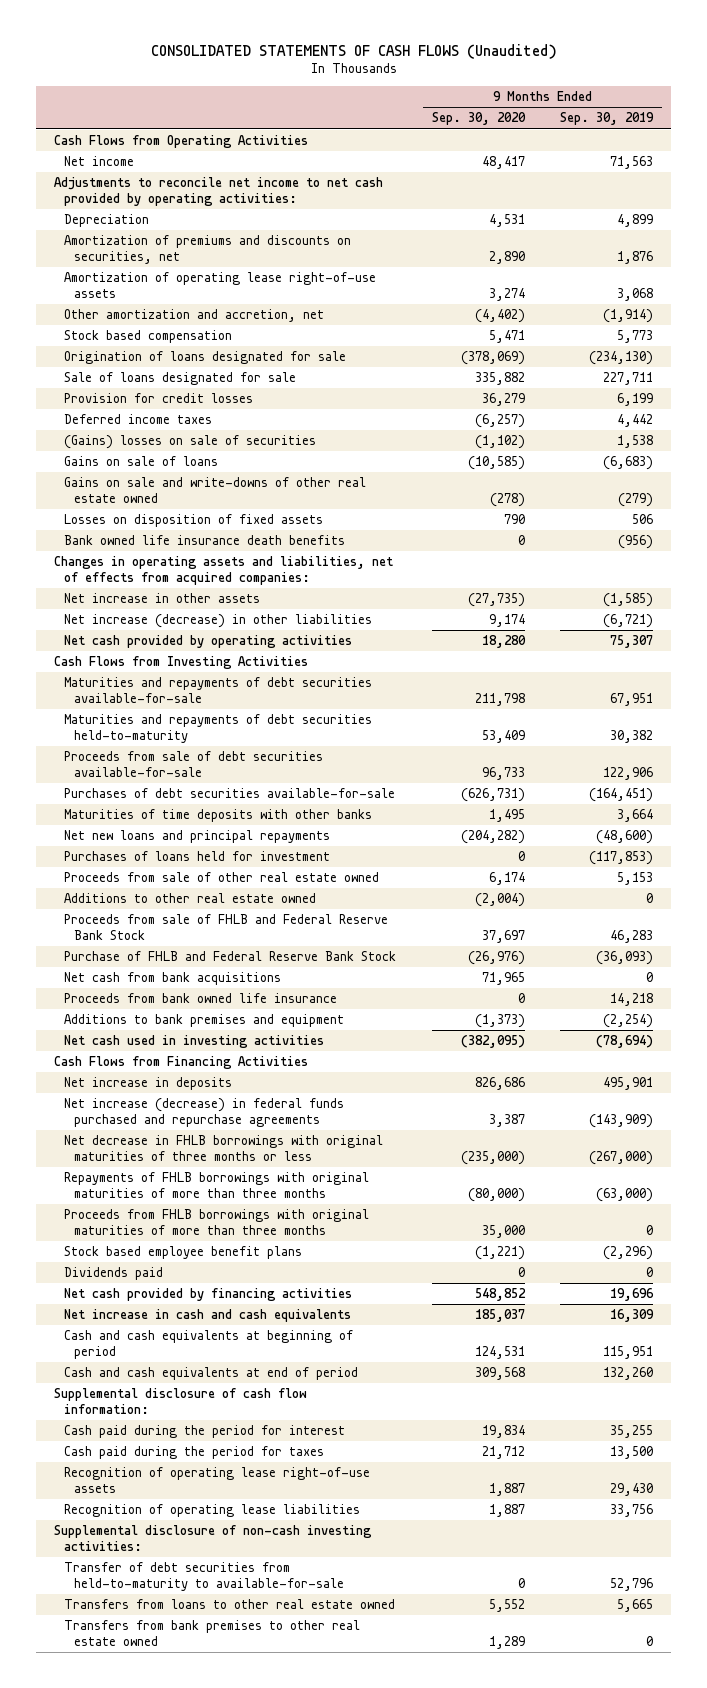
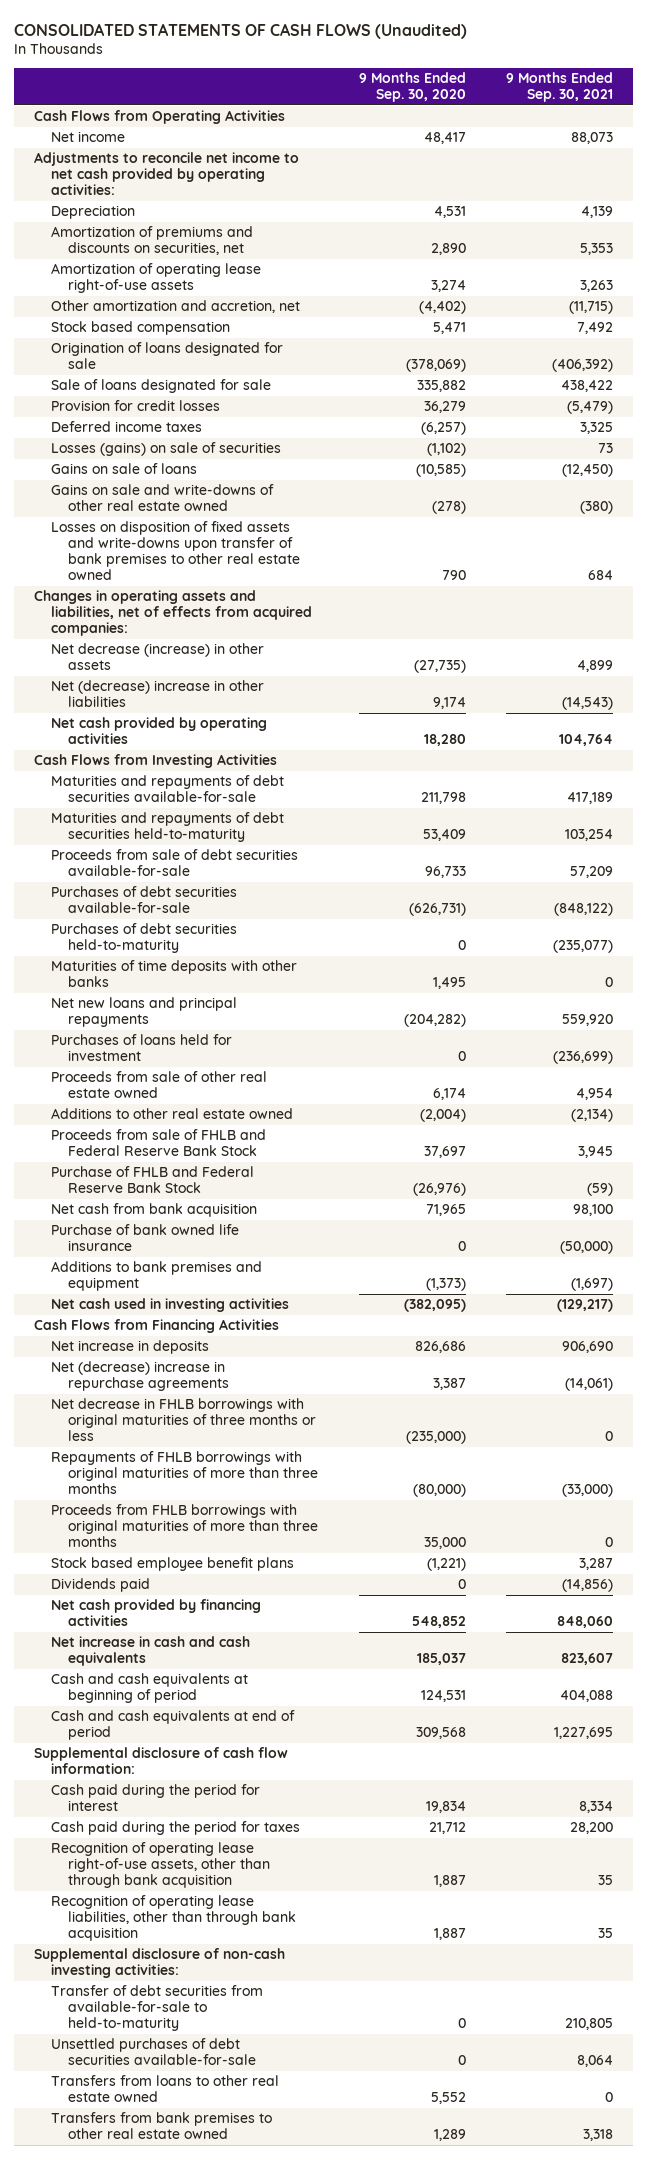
- | 9 Months Ended Sep. 30, 2020 | 9 Months Ended Sep. 30, 2019
+ | 9 Months Ended Sep. 30, 2020 | 9 Months Ended Sep. 30, 2021
- (Gains) losses on sale of securities | (1,102) | 1,538
+ Losses (gains) on sale of securities | (1,102) | 73
- Losses on disposition of fixed assets | 790 | 506
- Bank owned life insurance death benefits | 0 | (956)
+ Losses on disposition of fixed assets and write-downs upon transfer of bank premises to other real estate owned | 790 | 684
- Net increase in other assets | (27,735) | (1,585)
- Net increase (decrease) in other liabilities | 9,174 | (6,721)
+ Net decrease (increase) in other assets | (27,735) | 4,899
+ Net (decrease) increase in other liabilities | 9,174 | (14,543)
+ Purchases of debt securities held-to-maturity | 0 | (235,077)
- Net cash from bank acquisitions | 71,965 | 0
- Proceeds from bank owned life insurance | 0 | 14,218
+ Net cash from bank acquisition | 71,965 | 98,100
+ Purchase of bank owned life insurance | 0 | (50,000)
- Net increase (decrease) in federal funds purchased and repurchase agreements | 3,387 | (143,909)
+ Net (decrease) increase in repurchase agreements | 3,387 | (14,061)
- Recognition of operating lease right-of-use assets | 1,887 | 29,430
- Recognition of operating lease liabilities | 1,887 | 33,756
+ Recognition of operating lease right-of-use assets, other than through bank acquisition | 1,887 | 35
+ Recognition of operating lease liabilities, other than through bank acquisition | 1,887 | 35
- Transfer of debt securities from held-to-maturity to available-for-sale | 0 | 52,796
+ Transfer of debt securities from available-for-sale to held-to-maturity | 0 | 210,805
+ Unsettled purchases of debt securities available-for-sale | 0 | 8,064

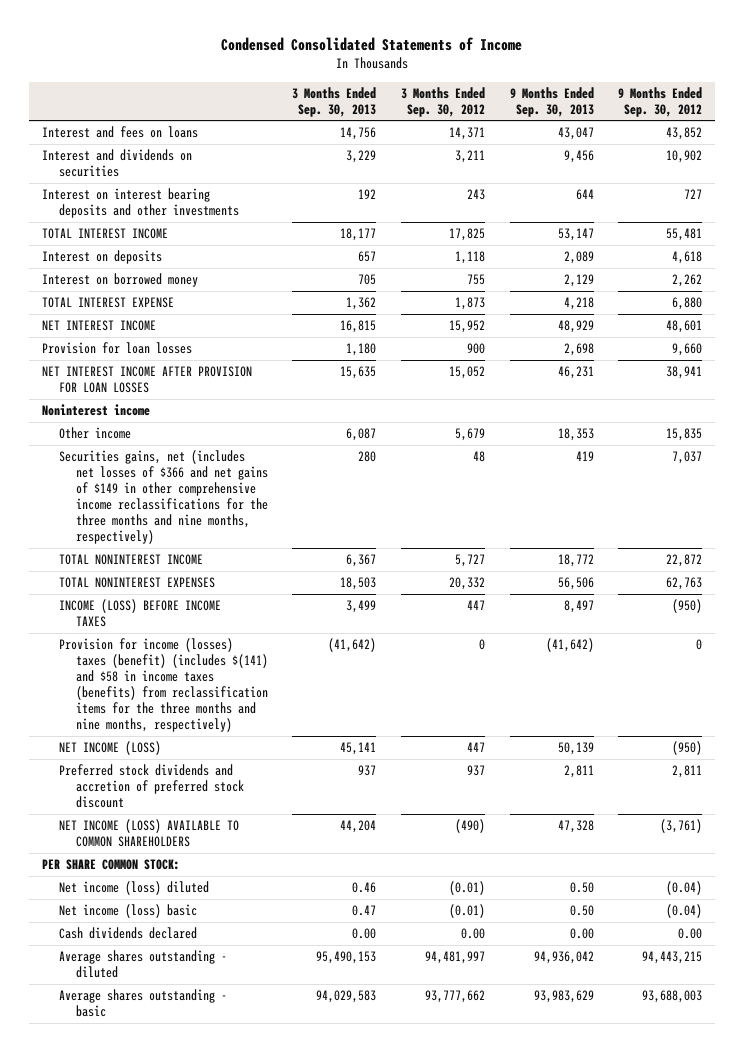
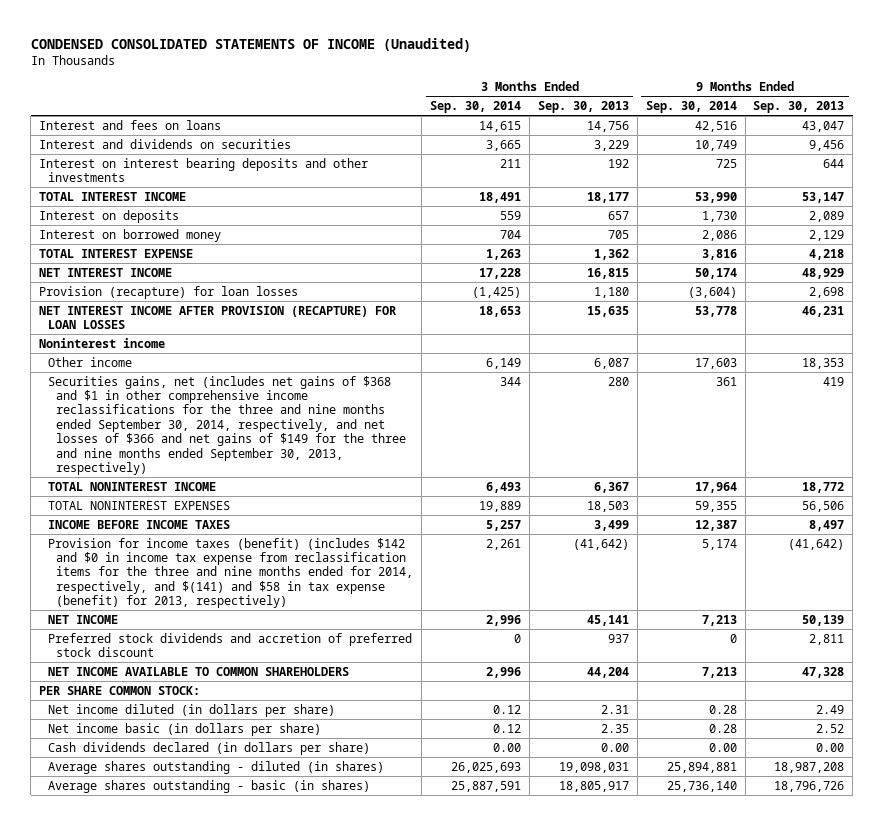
- Condensed Consolidated Statements of Income
+ CONDENSED CONSOLIDATED STATEMENTS OF INCOME (Unaudited)
- | 3 Months Ended Sep. 30, 2013 | 3 Months Ended Sep. 30, 2012 | 9 Months Ended Sep. 30, 2013 | 9 Months Ended Sep. 30, 2012
+ | 3 Months Ended Sep. 30, 2014 | 3 Months Ended Sep. 30, 2013 | 9 Months Ended Sep. 30, 2014 | 9 Months Ended Sep. 30, 2013
- Provision for loan losses | 1,180 | 900 | 2,698 | 9,660
- NET INTEREST INCOME AFTER PROVISION FOR LOAN LOSSES | 15,635 | 15,052 | 46,231 | 38,941
+ Provision (recapture) for loan losses | (1,425) | 1,180 | (3,604) | 2,698
+ NET INTEREST INCOME AFTER PROVISION (RECAPTURE) FOR LOAN LOSSES | 18,653 | 15,635 | 53,778 | 46,231
- Securities gains, net (includes net losses of $366 and net gains of $149 in other comprehensive income reclassifications for the three months and nine months, respectively) | 280 | 48 | 419 | 7,037
+ Securities gains, net (includes net gains of $368 and $1 in other comprehensive income reclassifications for the three and nine months ended September 30, 2014, respectively, and net losses of $366 and net gains of $149 for the three and nine months ended September 30, 2013, respectively) | 344 | 280 | 361 | 419
- INCOME (LOSS) BEFORE INCOME TAXES | 3,499 | 447 | 8,497 | (950)
- Provision for income (losses) taxes (benefit) (includes $(141) and $58 in income taxes (benefits) from reclassification items for the three months and nine months, respectively) | (41,642) | 0 | (41,642) | 0
- NET INCOME (LOSS) | 45,141 | 447 | 50,139 | (950)
+ INCOME BEFORE INCOME TAXES | 5,257 | 3,499 | 12,387 | 8,497
+ Provision for income taxes (benefit) (includes $142 and $0 in income tax expense from reclassification items for the three and nine months ended for 2014, respectively, and $(141) and $58 in tax expense (benefit) for 2013, respectively) | 2,261 | (41,642) | 5,174 | (41,642)
+ NET INCOME | 2,996 | 45,141 | 7,213 | 50,139
- NET INCOME (LOSS) AVAILABLE TO COMMON SHAREHOLDERS | 44,204 | (490) | 47,328 | (3,761)
+ NET INCOME AVAILABLE TO COMMON SHAREHOLDERS | 2,996 | 44,204 | 7,213 | 47,328
- Net income (loss) diluted | 0.46 | (0.01) | 0.50 | (0.04)
- Net income (loss) basic | 0.47 | (0.01) | 0.50 | (0.04)
- Cash dividends declared | 0.00 | 0.00 | 0.00 | 0.00
- Average shares outstanding - diluted | 95,490,153 | 94,481,997 | 94,936,042 | 94,443,215
- Average shares outstanding - basic | 94,029,583 | 93,777,662 | 93,983,629 | 93,688,003
+ Net income diluted (in dollars per share) | 0.12 | 2.31 | 0.28 | 2.49
+ Net income basic (in dollars per share) | 0.12 | 2.35 | 0.28 | 2.52
+ Cash dividends declared (in dollars per share) | 0.00 | 0.00 | 0.00 | 0.00
+ Average shares outstanding - diluted (in shares) | 26,025,693 | 19,098,031 | 25,894,881 | 18,987,208
+ Average shares outstanding - basic (in shares) | 25,887,591 | 18,805,917 | 25,736,140 | 18,796,726

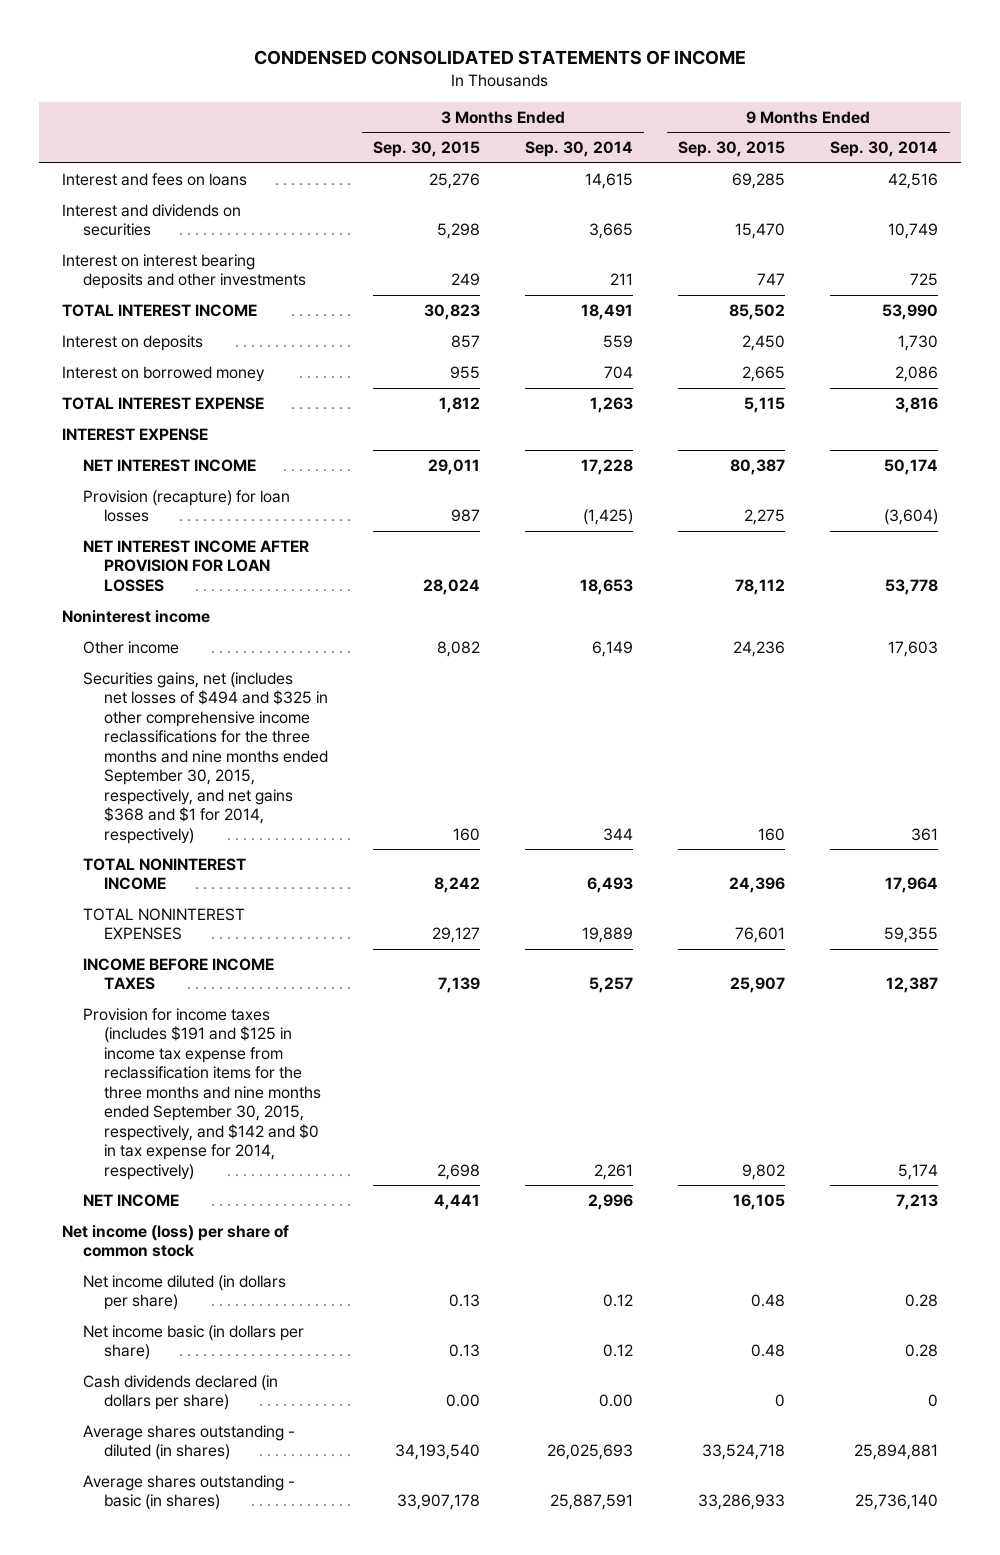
- CONDENSED CONSOLIDATED STATEMENTS OF INCOME (Unaudited)
+ CONDENSED CONSOLIDATED STATEMENTS OF INCOME
- | 3 Months Ended Sep. 30, 2014 | 3 Months Ended Sep. 30, 2013 | 9 Months Ended Sep. 30, 2014 | 9 Months Ended Sep. 30, 2013
+ | 3 Months Ended Sep. 30, 2015 | 3 Months Ended Sep. 30, 2014 | 9 Months Ended Sep. 30, 2015 | 9 Months Ended Sep. 30, 2014
+ INTEREST EXPENSE
- NET INTEREST INCOME AFTER PROVISION (RECAPTURE) FOR LOAN LOSSES | 18,653 | 15,635 | 53,778 | 46,231
+ NET INTEREST INCOME AFTER PROVISION FOR LOAN LOSSES | 28,024 | 18,653 | 78,112 | 53,778
- Securities gains, net (includes net gains of $368 and $1 in other comprehensive income reclassifications for the three and nine months ended September 30, 2014, respectively, and net losses of $366 and net gains of $149 for the three and nine months ended September 30, 2013, respectively) | 344 | 280 | 361 | 419
+ Securities gains, net (includes net losses of $494 and $325 in other comprehensive income reclassifications for the three months and nine months ended September 30, 2015, respectively, and net gains $368 and $1 for 2014, respectively) | 160 | 344 | 160 | 361
- Provision for income taxes (benefit) (includes $142 and $0 in income tax expense from reclassification items for the three and nine months ended for 2014, respectively, and $(141) and $58 in tax expense (benefit) for 2013, respectively) | 2,261 | (41,642) | 5,174 | (41,642)
+ Provision for income taxes (includes $191 and $125 in income tax expense from reclassification items for the three months and nine months ended September 30, 2015, respectively, and $142 and $0 in tax expense for 2014, respectively) | 2,698 | 2,261 | 9,802 | 5,174
- Preferred stock dividends and accretion of preferred stock discount | 0 | 937 | 0 | 2,811
- NET INCOME AVAILABLE TO COMMON SHAREHOLDERS | 2,996 | 44,204 | 7,213 | 47,328
- PER SHARE COMMON STOCK:
+ Net income (loss) per share of common stock
- Cash dividends declared (in dollars per share) | 0.00 | 0.00 | 0.00 | 0.00
+ Cash dividends declared (in dollars per share) | 0.00 | 0.00 | 0 | 0

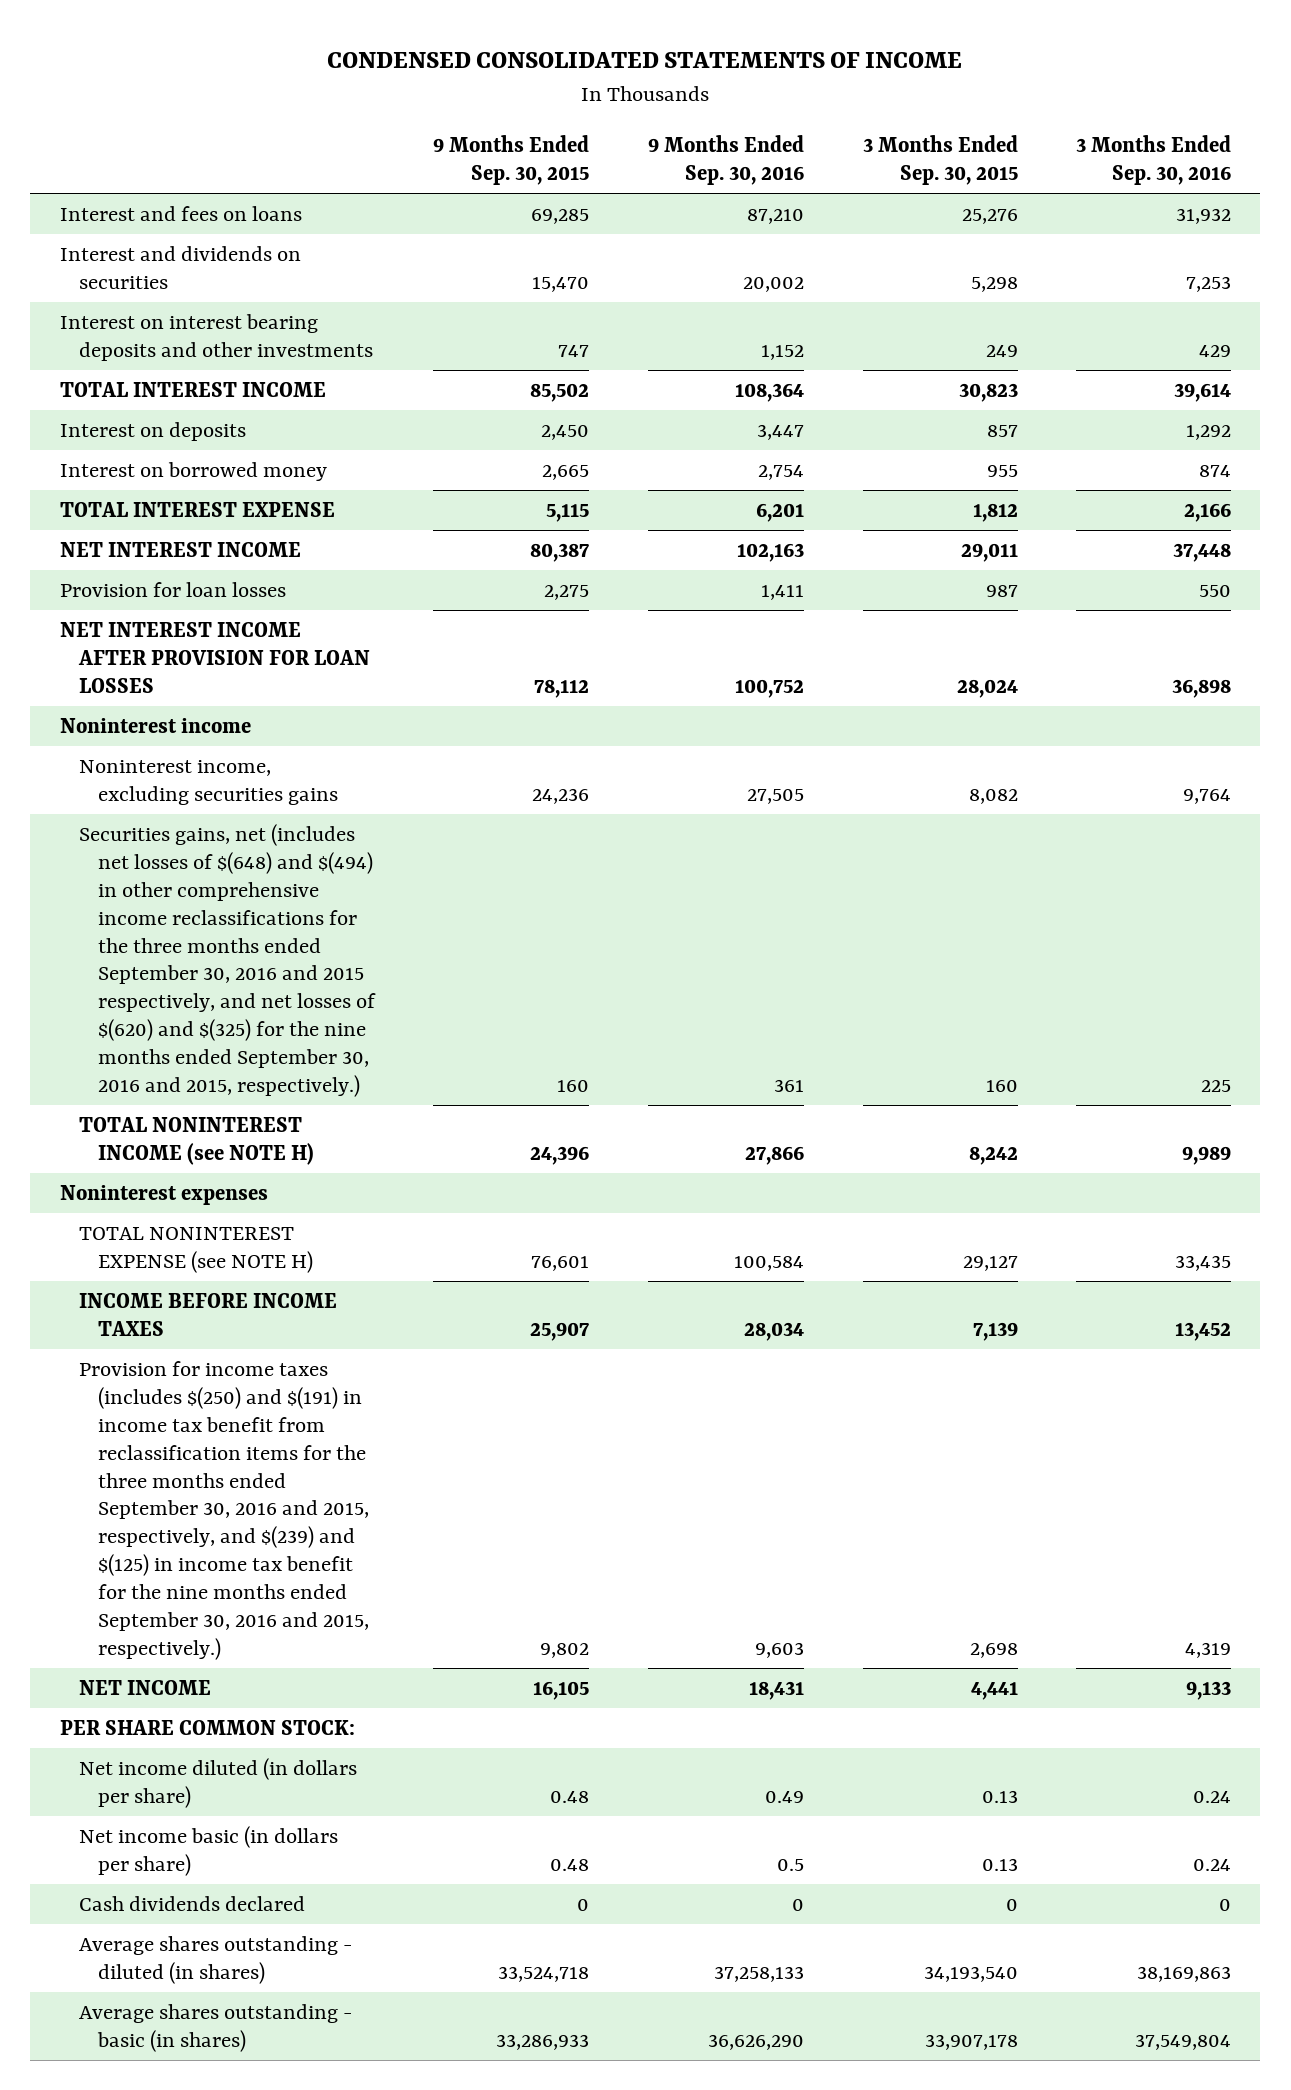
- | 3 Months Ended Sep. 30, 2015 | 3 Months Ended Sep. 30, 2014 | 9 Months Ended Sep. 30, 2015 | 9 Months Ended Sep. 30, 2014
+ | 9 Months Ended Sep. 30, 2015 | 9 Months Ended Sep. 30, 2016 | 3 Months Ended Sep. 30, 2015 | 3 Months Ended Sep. 30, 2016
- INTEREST EXPENSE
- Provision (recapture) for loan losses | 987 | (1,425) | 2,275 | (3,604)
+ Provision for loan losses | 2,275 | 1,411 | 987 | 550
- Other income | 8,082 | 6,149 | 24,236 | 17,603
- Securities gains, net (includes net losses of $494 and $325 in other comprehensive income reclassifications for the three months and nine months ended September 30, 2015, respectively, and net gains $368 and $1 for 2014, respectively) | 160 | 344 | 160 | 361
- TOTAL NONINTEREST INCOME | 8,242 | 6,493 | 24,396 | 17,964
- TOTAL NONINTEREST EXPENSES | 29,127 | 19,889 | 76,601 | 59,355
+ Noninterest income, excluding securities gains | 24,236 | 27,505 | 8,082 | 9,764
+ Securities gains, net (includes net losses of $(648) and $(494) in other comprehensive income reclassifications for the three months ended September 30, 2016 and 2015 respectively, and net losses of $(620) and $(325) for the nine months ended September 30, 2016 and 2015, respectively.) | 160 | 361 | 160 | 225
+ TOTAL NONINTEREST INCOME (see NOTE H) | 24,396 | 27,866 | 8,242 | 9,989
+ Noninterest expenses
+ TOTAL NONINTEREST EXPENSE (see NOTE H) | 76,601 | 100,584 | 29,127 | 33,435
- Provision for income taxes (includes $191 and $125 in income tax expense from reclassification items for the three months and nine months ended September 30, 2015, respectively, and $142 and $0 in tax expense for 2014, respectively) | 2,698 | 2,261 | 9,802 | 5,174
+ Provision for income taxes (includes $(250) and $(191) in income tax benefit from reclassification items for the three months ended September 30, 2016 and 2015, respectively, and $(239) and $(125) in income tax benefit for the nine months ended September 30, 2016 and 2015, respectively.) | 9,802 | 9,603 | 2,698 | 4,319
- Net income (loss) per share of common stock
+ PER SHARE COMMON STOCK:
- Cash dividends declared (in dollars per share) | 0.00 | 0.00 | 0 | 0
+ Cash dividends declared | 0 | 0 | 0 | 0

